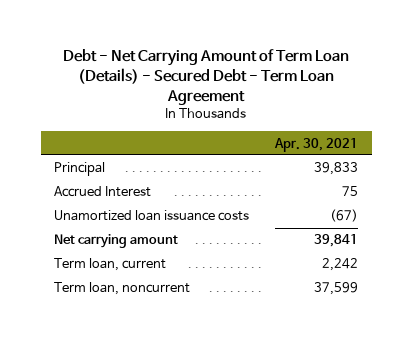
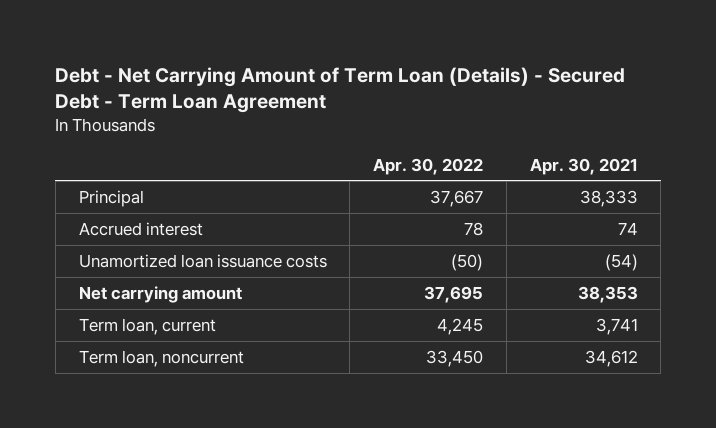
- | Apr. 30, 2021
+ | Apr. 30, 2022 | Apr. 30, 2021
- Principal | 39,833
- Accrued Interest | 75
- Unamortized loan issuance costs | (67)
- Net carrying amount | 39,841
- Term loan, current | 2,242
- Term loan, noncurrent | 37,599
+ Principal | 37,667 | 38,333
+ Accrued interest | 78 | 74
+ Unamortized loan issuance costs | (50) | (54)
+ Net carrying amount | 37,695 | 38,353
+ Term loan, current | 4,245 | 3,741
+ Term loan, noncurrent | 33,450 | 34,612

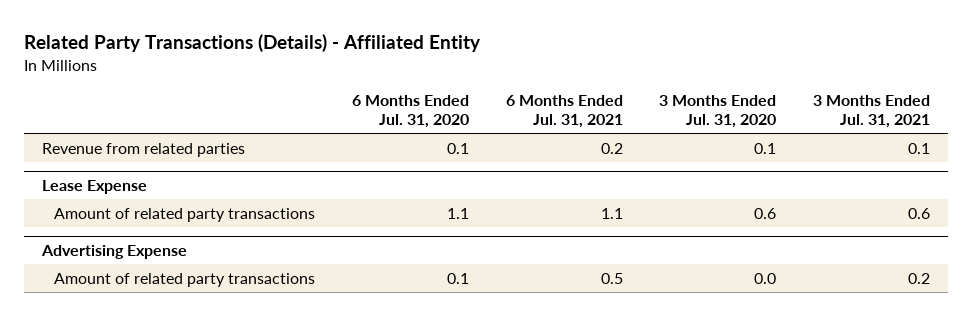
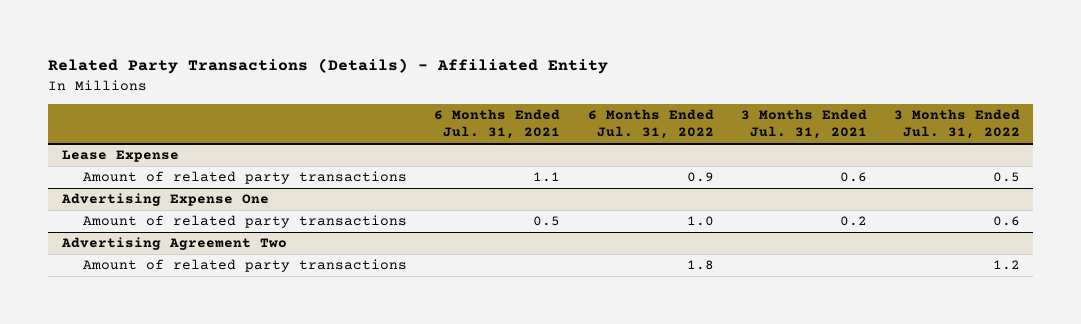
- | 6 Months Ended Jul. 31, 2020 | 6 Months Ended Jul. 31, 2021 | 3 Months Ended Jul. 31, 2020 | 3 Months Ended Jul. 31, 2021
+ | 6 Months Ended Jul. 31, 2021 | 6 Months Ended Jul. 31, 2022 | 3 Months Ended Jul. 31, 2021 | 3 Months Ended Jul. 31, 2022
- Revenue from related parties | 0.1 | 0.2 | 0.1 | 0.1
- Advertising Expense
+ Advertising Expense One
+ Advertising Agreement Two
+ Amount of related party transactions | | 1.8 | | 1.2

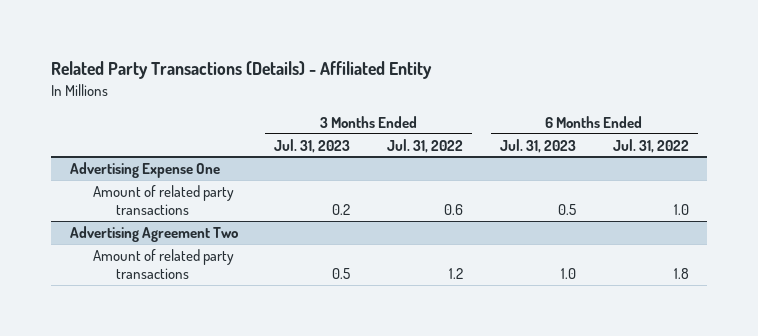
- | 6 Months Ended Jul. 31, 2021 | 6 Months Ended Jul. 31, 2022 | 3 Months Ended Jul. 31, 2021 | 3 Months Ended Jul. 31, 2022
+ | 3 Months Ended Jul. 31, 2023 | 3 Months Ended Jul. 31, 2022 | 6 Months Ended Jul. 31, 2023 | 6 Months Ended Jul. 31, 2022
- Lease Expense
- Amount of related party transactions | 1.1 | 0.9 | 0.6 | 0.5

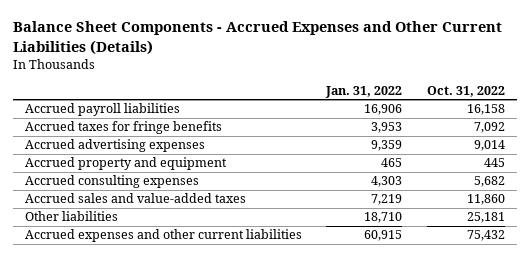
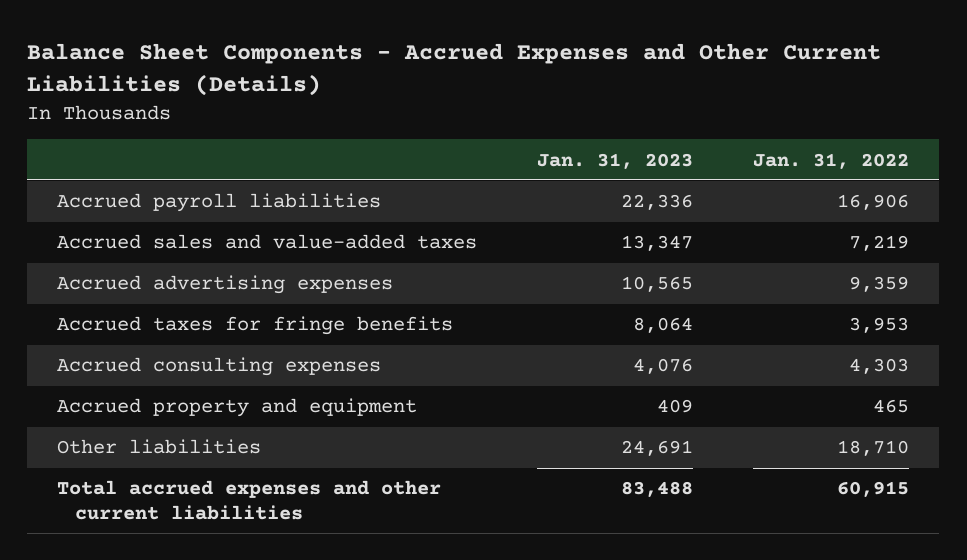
- | Jan. 31, 2022 | Oct. 31, 2022
+ | Jan. 31, 2023 | Jan. 31, 2022
moved up: Accrued sales and value-added taxes | 13,347 | 7,219
moved down: Accrued taxes for fringe benefits | 8,064 | 3,953
moved down: Accrued property and equipment | 409 | 465
- Accrued expenses and other current liabilities | 60,915 | 75,432
+ Total accrued expenses and other current liabilities | 83,488 | 60,915

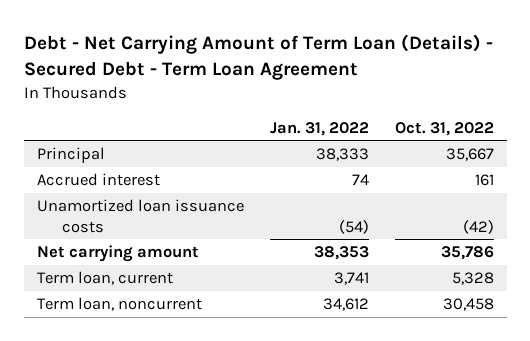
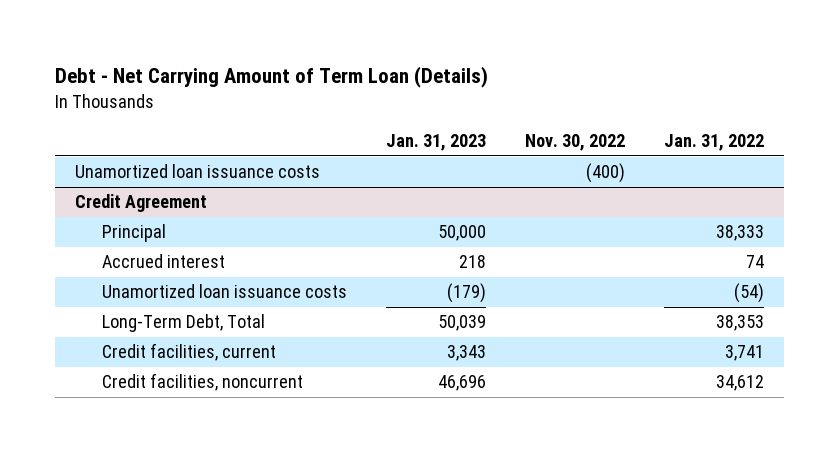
- Debt - Net Carrying Amount of Term Loan (Details) - Secured Debt - Term Loan Agreement
+ Debt - Net Carrying Amount of Term Loan (Details)
- | Jan. 31, 2022 | Oct. 31, 2022
+ | Jan. 31, 2023 | Nov. 30, 2022 | Jan. 31, 2022
+ Unamortized loan issuance costs | | (400) |
+ Credit Agreement
- Net carrying amount | 38,353 | 35,786
- Term loan, current | 3,741 | 5,328
- Term loan, noncurrent | 34,612 | 30,458
+ Long-Term Debt, Total | 50,039 | | 38,353
+ Credit facilities, current | 3,343 | | 3,741
+ Credit facilities, noncurrent | 46,696 | | 34,612

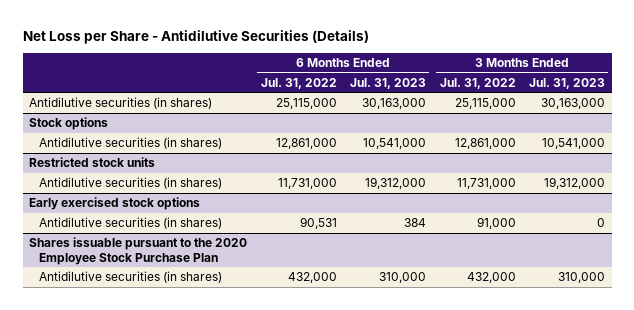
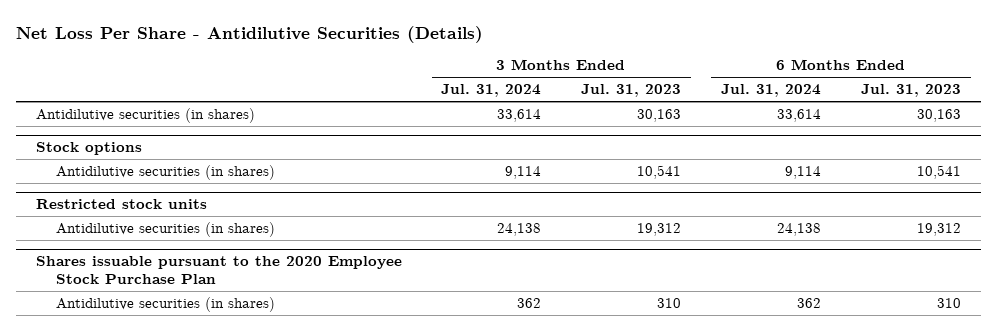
- Net Loss per Share - Antidilutive Securities (Details)
+ Net Loss Per Share - Antidilutive Securities (Details)
- | 6 Months Ended Jul. 31, 2022 | 6 Months Ended Jul. 31, 2023 | 3 Months Ended Jul. 31, 2022 | 3 Months Ended Jul. 31, 2023
+ | 3 Months Ended Jul. 31, 2024 | 3 Months Ended Jul. 31, 2023 | 6 Months Ended Jul. 31, 2024 | 6 Months Ended Jul. 31, 2023
- Antidilutive securities (in shares) | 25,115,000 | 30,163,000 | 25,115,000 | 30,163,000
+ Antidilutive securities (in shares) | 33,614 | 30,163 | 33,614 | 30,163
@ Stock options
- Antidilutive securities (in shares) | 12,861,000 | 10,541,000 | 12,861,000 | 10,541,000
+ Antidilutive securities (in shares) | 9,114 | 10,541 | 9,114 | 10,541
@ Restricted stock units
- Antidilutive securities (in shares) | 11,731,000 | 19,312,000 | 11,731,000 | 19,312,000
- Early exercised stock options
- Antidilutive securities (in shares) | 90,531 | 384 | 91,000 | 0
@ Restricted stock units
+ Antidilutive securities (in shares) | 24,138 | 19,312 | 24,138 | 19,312
@ Shares issuable pursuant to the 2020 Employee Stock Purchase Plan
- Antidilutive securities (in shares) | 432,000 | 310,000 | 432,000 | 310,000
+ Antidilutive securities (in shares) | 362 | 310 | 362 | 310

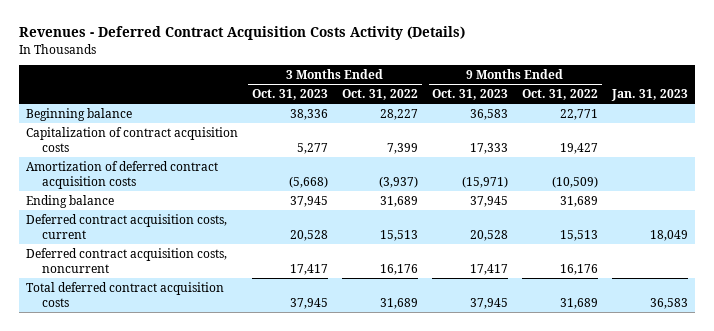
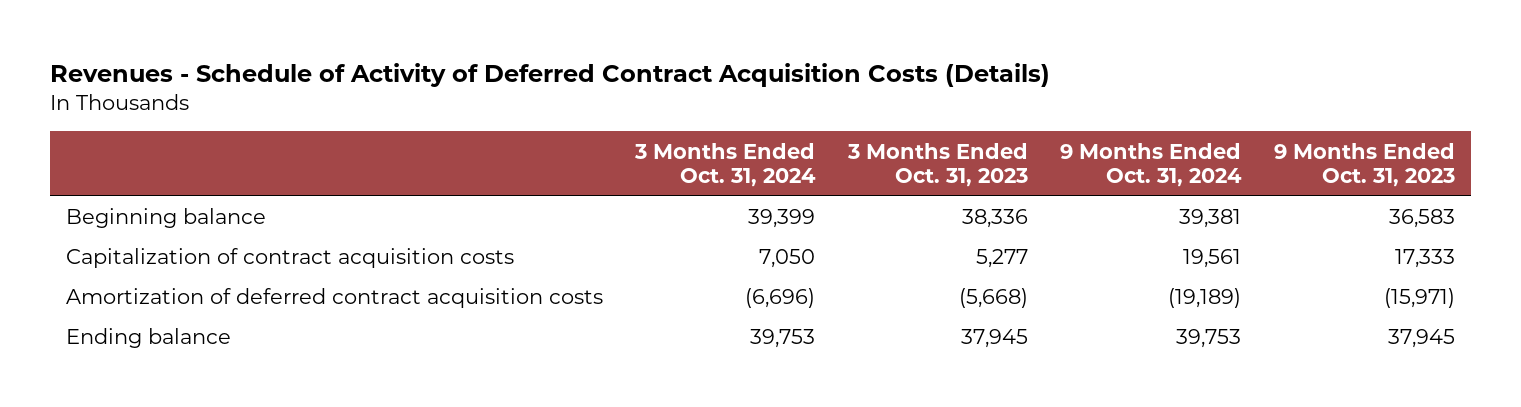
- Revenues - Deferred Contract Acquisition Costs Activity (Details)
+ Revenues - Schedule of Activity of Deferred Contract Acquisition Costs (Details)
- | 3 Months Ended Oct. 31, 2023 | 3 Months Ended Oct. 31, 2022 | 9 Months Ended Oct. 31, 2023 | 9 Months Ended Oct. 31, 2022 | Jan. 31, 2023
+ | 3 Months Ended Oct. 31, 2024 | 3 Months Ended Oct. 31, 2023 | 9 Months Ended Oct. 31, 2024 | 9 Months Ended Oct. 31, 2023
- Deferred contract acquisition costs, current | 20,528 | 15,513 | 20,528 | 15,513 | 18,049
- Deferred contract acquisition costs, noncurrent | 17,417 | 16,176 | 17,417 | 16,176 |
- Total deferred contract acquisition costs | 37,945 | 31,689 | 37,945 | 31,689 | 36,583

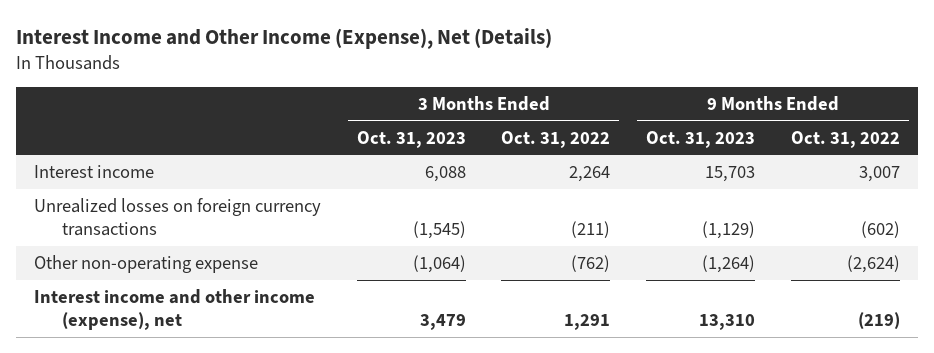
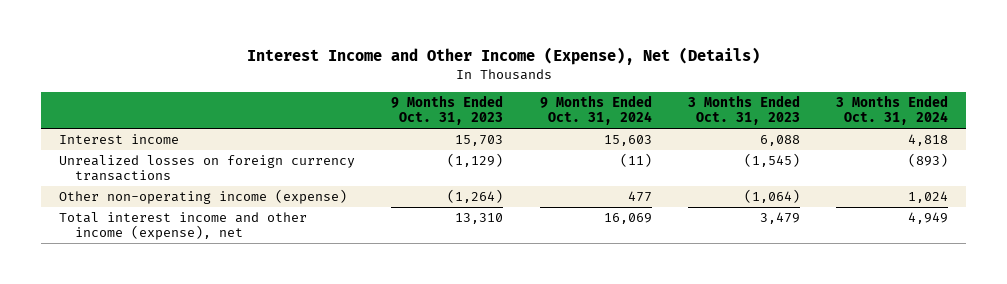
- | 3 Months Ended Oct. 31, 2023 | 3 Months Ended Oct. 31, 2022 | 9 Months Ended Oct. 31, 2023 | 9 Months Ended Oct. 31, 2022
+ | 9 Months Ended Oct. 31, 2023 | 9 Months Ended Oct. 31, 2024 | 3 Months Ended Oct. 31, 2023 | 3 Months Ended Oct. 31, 2024
- Other non-operating expense | (1,064) | (762) | (1,264) | (2,624)
- Interest income and other income (expense), net | 3,479 | 1,291 | 13,310 | (219)
+ Other non-operating income (expense) | (1,264) | 477 | (1,064) | 1,024
+ Total interest income and other income (expense), net | 13,310 | 16,069 | 3,479 | 4,949

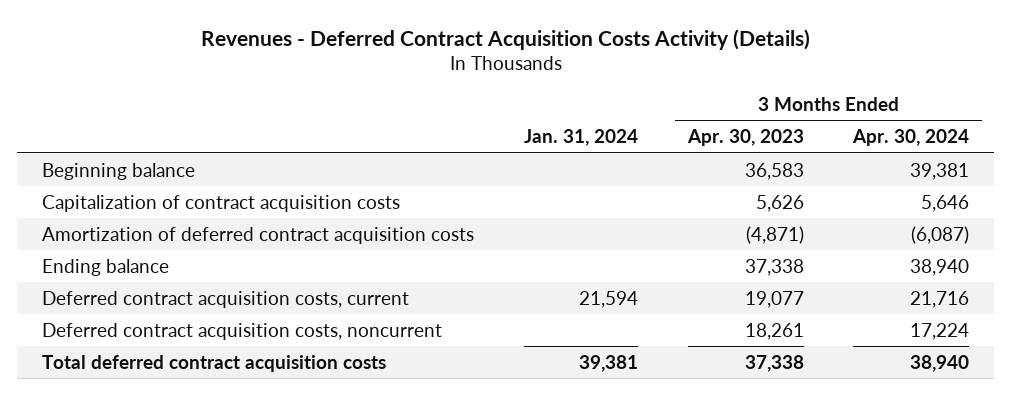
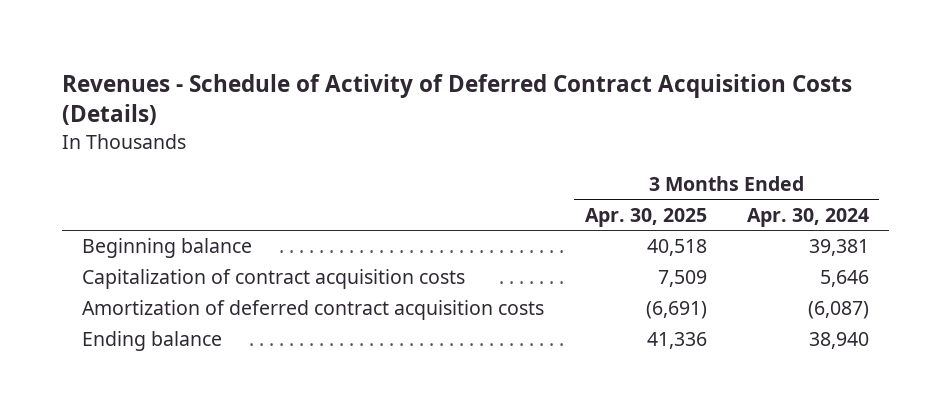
- Revenues - Deferred Contract Acquisition Costs Activity (Details)
+ Revenues - Schedule of Activity of Deferred Contract Acquisition Costs (Details)
- | Jan. 31, 2024 | 3 Months Ended Apr. 30, 2023 | 3 Months Ended Apr. 30, 2024
+ | 3 Months Ended Apr. 30, 2025 | 3 Months Ended Apr. 30, 2024
- Deferred contract acquisition costs, current | 21,594 | 19,077 | 21,716
- Deferred contract acquisition costs, noncurrent | | 18,261 | 17,224
- Total deferred contract acquisition costs | 39,381 | 37,338 | 38,940

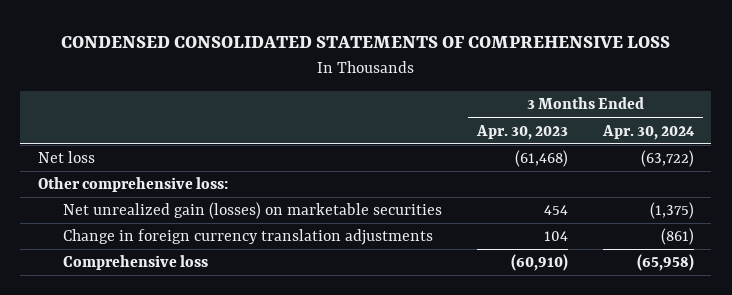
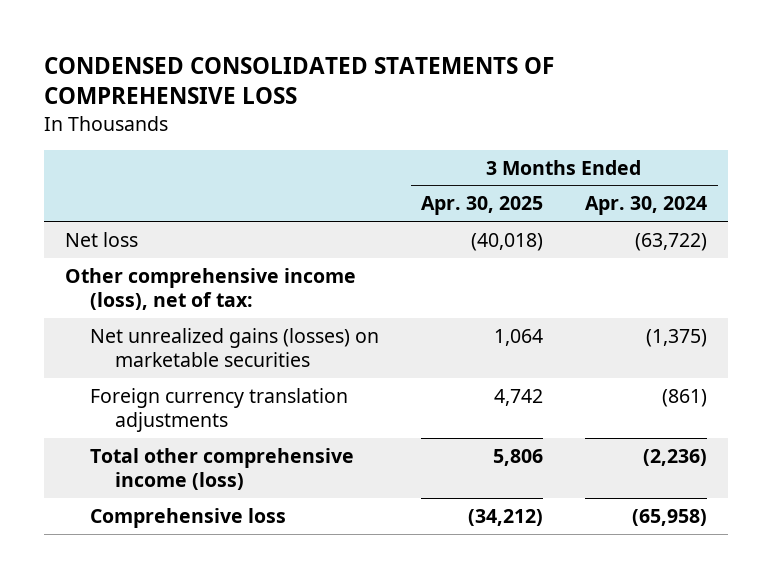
- | 3 Months Ended Apr. 30, 2023 | 3 Months Ended Apr. 30, 2024
+ | 3 Months Ended Apr. 30, 2025 | 3 Months Ended Apr. 30, 2024
- Other comprehensive loss:
- Net unrealized gain (losses) on marketable securities | 454 | (1,375)
- Change in foreign currency translation adjustments | 104 | (861)
+ Other comprehensive income (loss), net of tax:
+ Net unrealized gains (losses) on marketable securities | 1,064 | (1,375)
+ Foreign currency translation adjustments | 4,742 | (861)
+ Total other comprehensive income (loss) | 5,806 | (2,236)

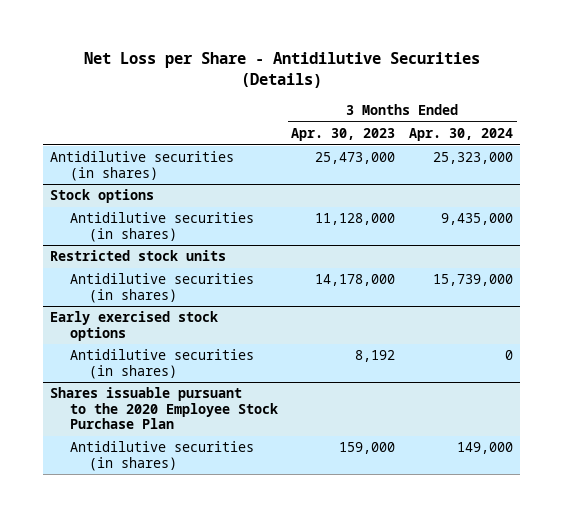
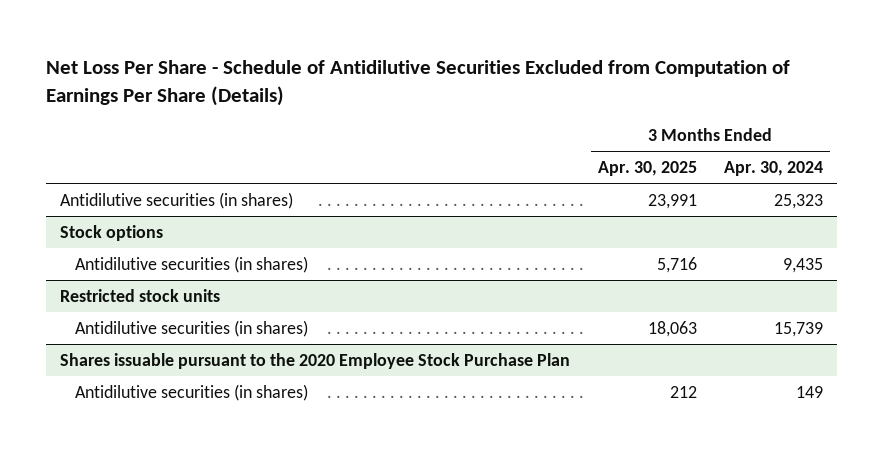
- Net Loss per Share - Antidilutive Securities (Details)
+ Net Loss Per Share - Schedule of Antidilutive Securities Excluded from Computation of Earnings Per Share (Details)
- | 3 Months Ended Apr. 30, 2023 | 3 Months Ended Apr. 30, 2024
+ | 3 Months Ended Apr. 30, 2025 | 3 Months Ended Apr. 30, 2024
- Antidilutive securities (in shares) | 25,473,000 | 25,323,000
+ Antidilutive securities (in shares) | 23,991 | 25,323
@ Stock options
- Antidilutive securities (in shares) | 11,128,000 | 9,435,000
+ Antidilutive securities (in shares) | 5,716 | 9,435
@ Restricted stock units
- Antidilutive securities (in shares) | 14,178,000 | 15,739,000
- Early exercised stock options
- Antidilutive securities (in shares) | 8,192 | 0
@ Restricted stock units
+ Antidilutive securities (in shares) | 18,063 | 15,739
@ Shares issuable pursuant to the 2020 Employee Stock Purchase Plan
- Antidilutive securities (in shares) | 159,000 | 149,000
+ Antidilutive securities (in shares) | 212 | 149

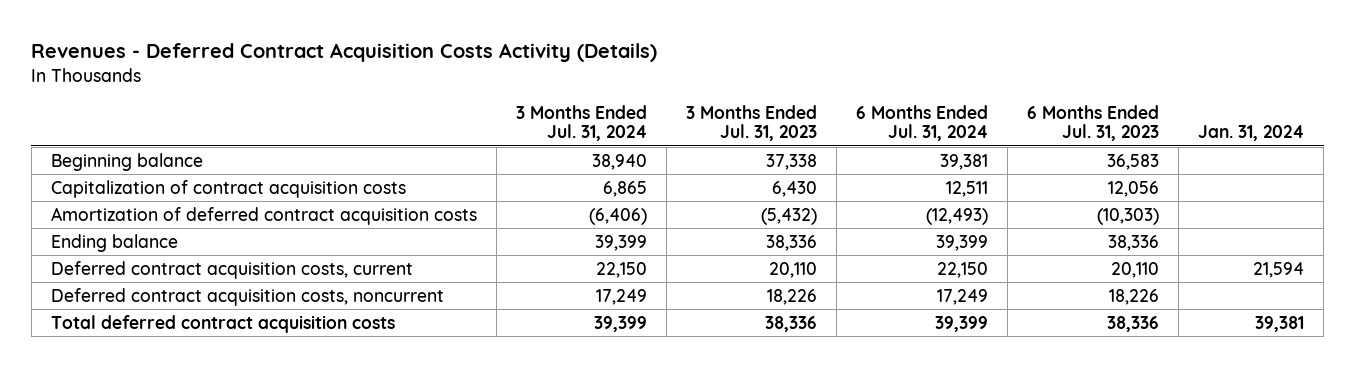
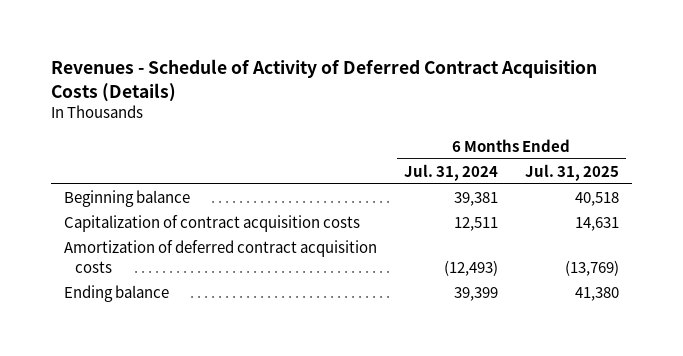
- Revenues - Deferred Contract Acquisition Costs Activity (Details)
+ Revenues - Schedule of Activity of Deferred Contract Acquisition Costs (Details)
- | 3 Months Ended Jul. 31, 2024 | 3 Months Ended Jul. 31, 2023 | 6 Months Ended Jul. 31, 2024 | 6 Months Ended Jul. 31, 2023 | Jan. 31, 2024
+ | 6 Months Ended Jul. 31, 2024 | 6 Months Ended Jul. 31, 2025
- Deferred contract acquisition costs, current | 22,150 | 20,110 | 22,150 | 20,110 | 21,594
- Deferred contract acquisition costs, noncurrent | 17,249 | 18,226 | 17,249 | 18,226 |
- Total deferred contract acquisition costs | 39,399 | 38,336 | 39,399 | 38,336 | 39,381

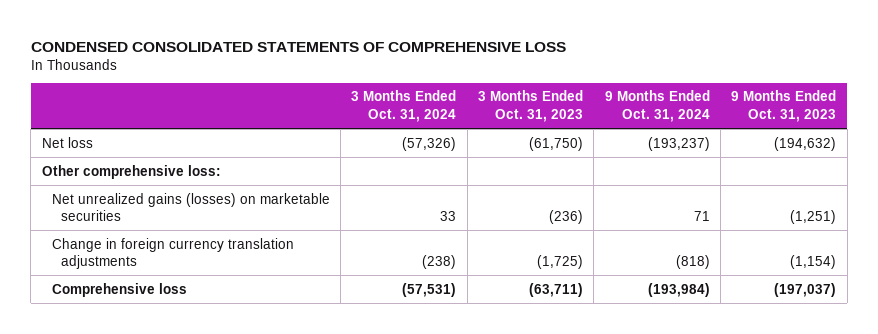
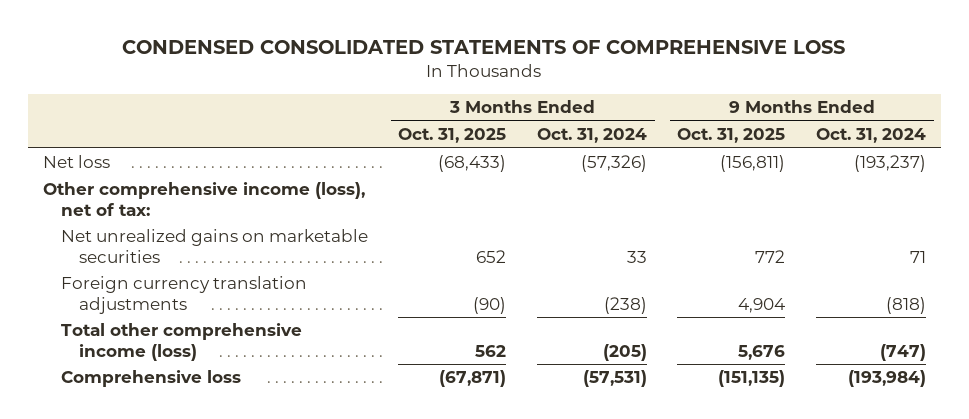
- | 3 Months Ended Oct. 31, 2024 | 3 Months Ended Oct. 31, 2023 | 9 Months Ended Oct. 31, 2024 | 9 Months Ended Oct. 31, 2023
+ | 3 Months Ended Oct. 31, 2025 | 3 Months Ended Oct. 31, 2024 | 9 Months Ended Oct. 31, 2025 | 9 Months Ended Oct. 31, 2024
- Other comprehensive loss:
- Net unrealized gains (losses) on marketable securities | 33 | (236) | 71 | (1,251)
- Change in foreign currency translation adjustments | (238) | (1,725) | (818) | (1,154)
+ Other comprehensive income (loss), net of tax:
+ Net unrealized gains on marketable securities | 652 | 33 | 772 | 71
+ Foreign currency translation adjustments | (90) | (238) | 4,904 | (818)
+ Total other comprehensive income (loss) | 562 | (205) | 5,676 | (747)

